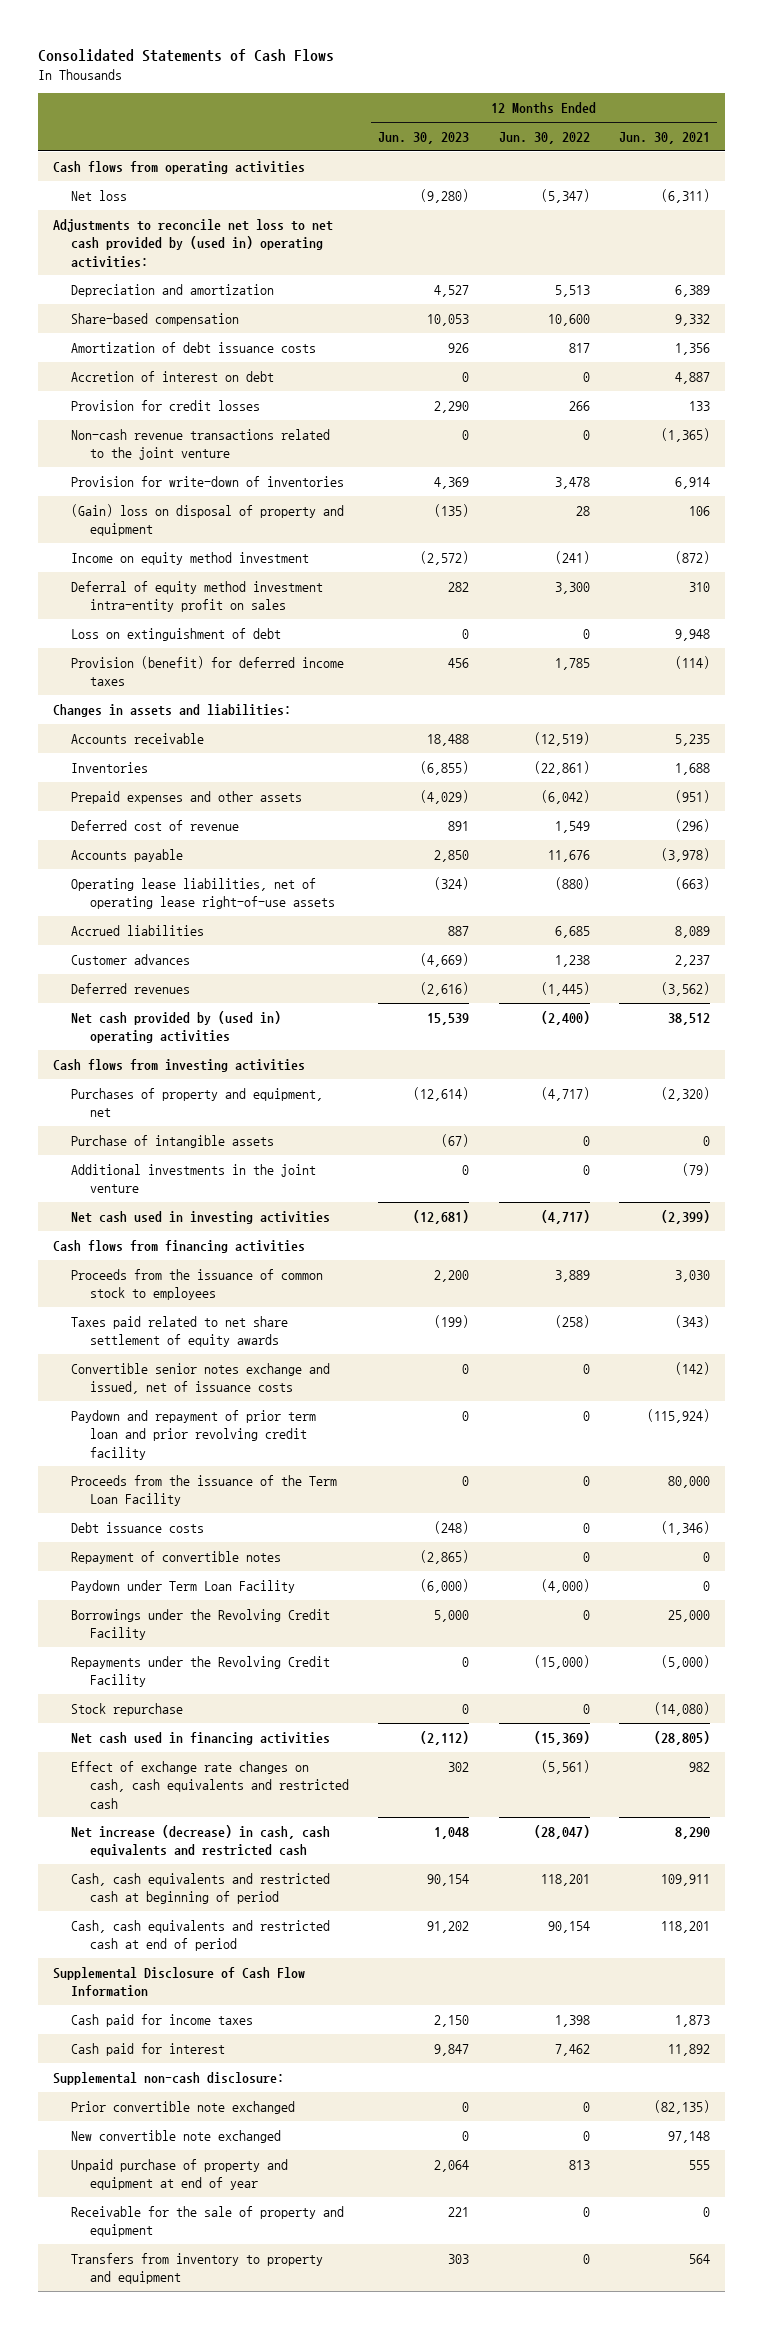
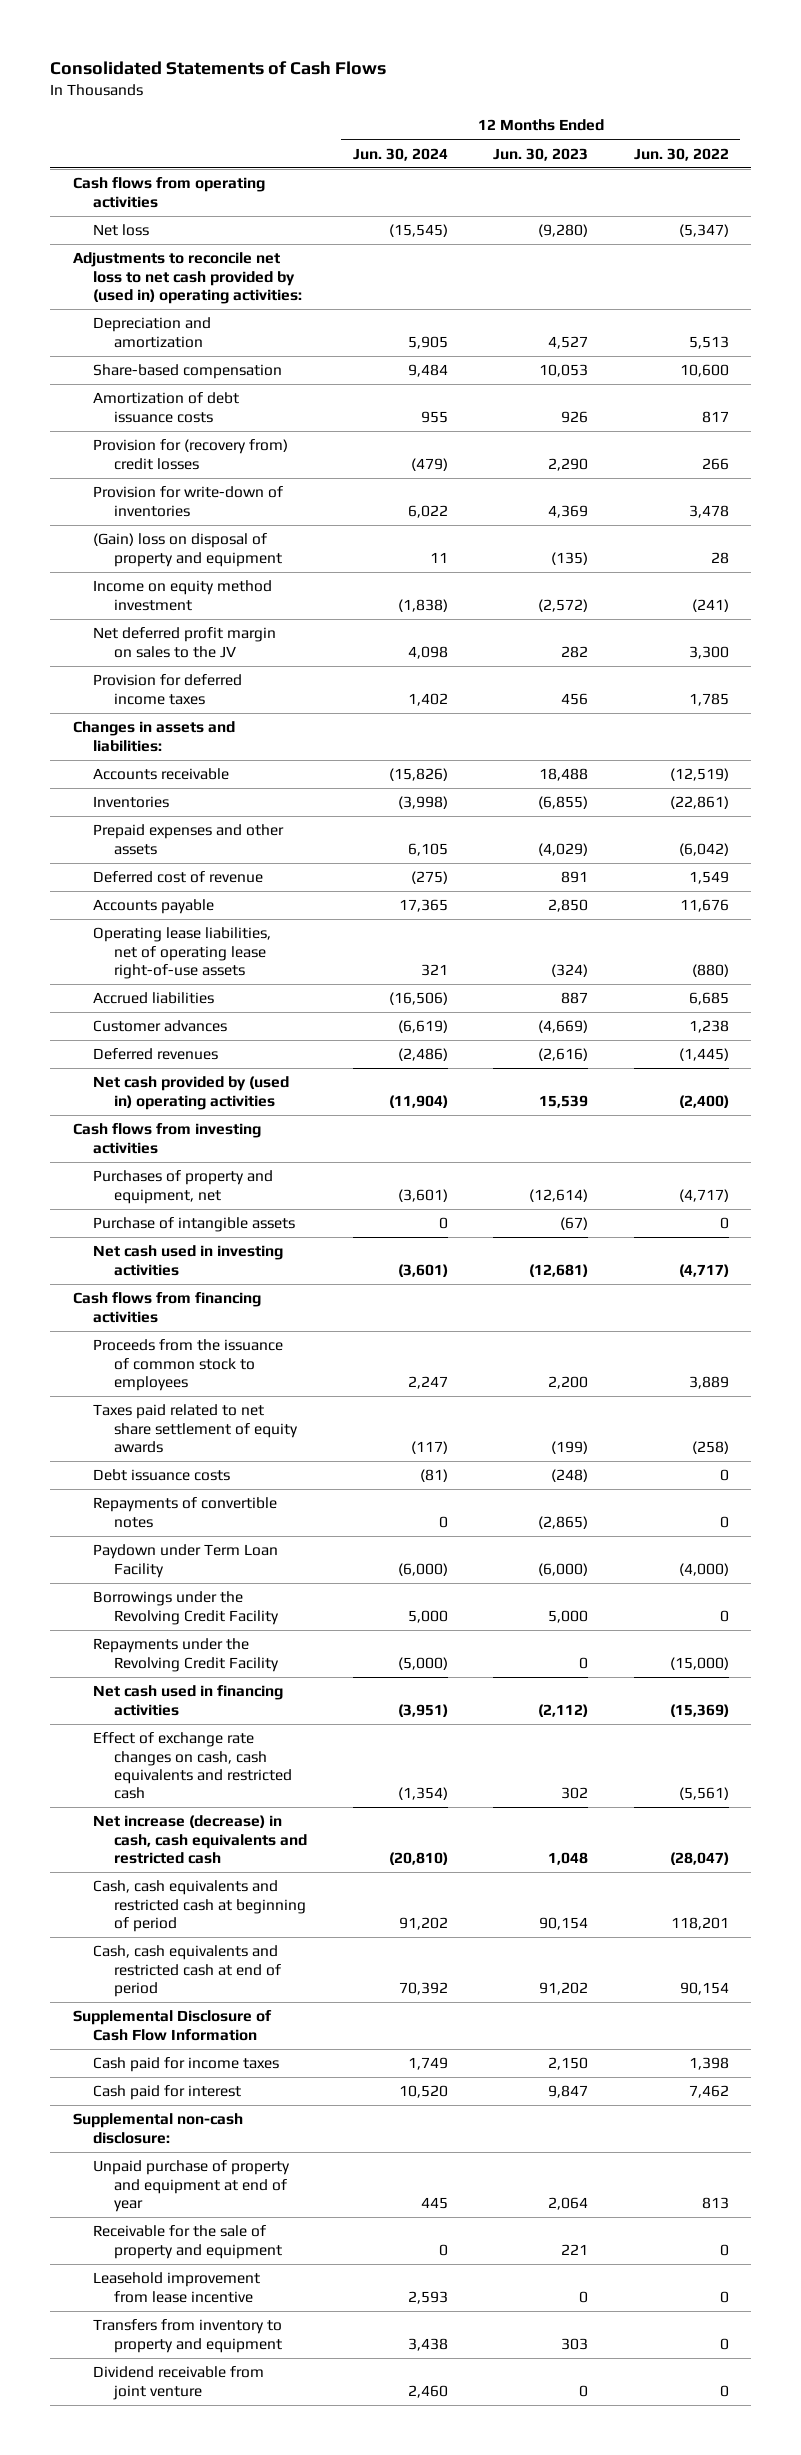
- | 12 Months Ended Jun. 30, 2023 | 12 Months Ended Jun. 30, 2022 | 12 Months Ended Jun. 30, 2021
+ | 12 Months Ended Jun. 30, 2024 | 12 Months Ended Jun. 30, 2023 | 12 Months Ended Jun. 30, 2022
- Accretion of interest on debt | 0 | 0 | 4,887
- Provision for credit losses | 2,290 | 266 | 133
- Non-cash revenue transactions related to the joint venture | 0 | 0 | (1,365)
+ Provision for (recovery from) credit losses | (479) | 2,290 | 266
- Deferral of equity method investment intra-entity profit on sales | 282 | 3,300 | 310
- Loss on extinguishment of debt | 0 | 0 | 9,948
- Provision (benefit) for deferred income taxes | 456 | 1,785 | (114)
+ Net deferred profit margin on sales to the JV | 4,098 | 282 | 3,300
+ Provision for deferred income taxes | 1,402 | 456 | 1,785
- Additional investments in the joint venture | 0 | 0 | (79)
- Convertible senior notes exchange and issued, net of issuance costs | 0 | 0 | (142)
- Paydown and repayment of prior term loan and prior revolving credit facility | 0 | 0 | (115,924)
- Proceeds from the issuance of the Term Loan Facility | 0 | 0 | 80,000
- Repayment of convertible notes | (2,865) | 0 | 0
+ Repayments of convertible notes | 0 | (2,865) | 0
- Stock repurchase | 0 | 0 | (14,080)
- Prior convertible note exchanged | 0 | 0 | (82,135)
- New convertible note exchanged | 0 | 0 | 97,148
+ Leasehold improvement from lease incentive | 2,593 | 0 | 0
+ Dividend receivable from joint venture | 2,460 | 0 | 0

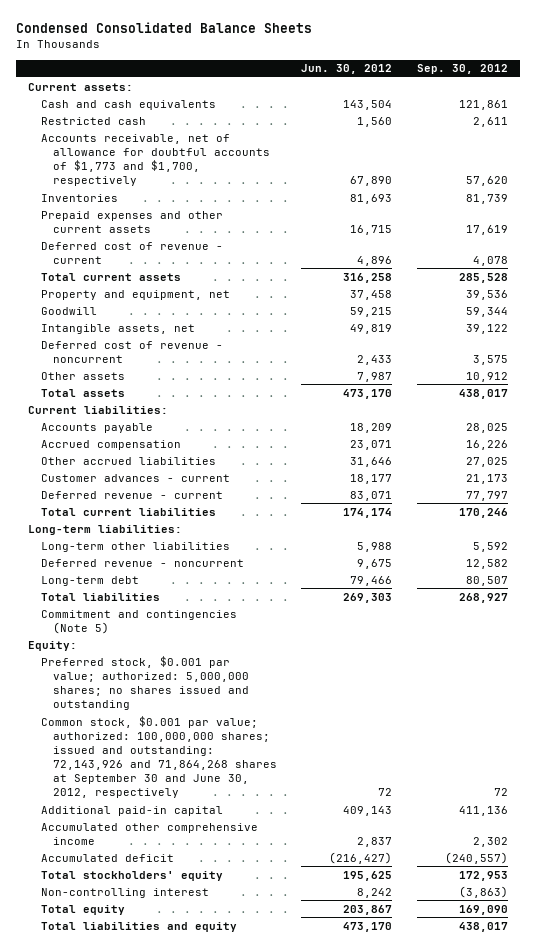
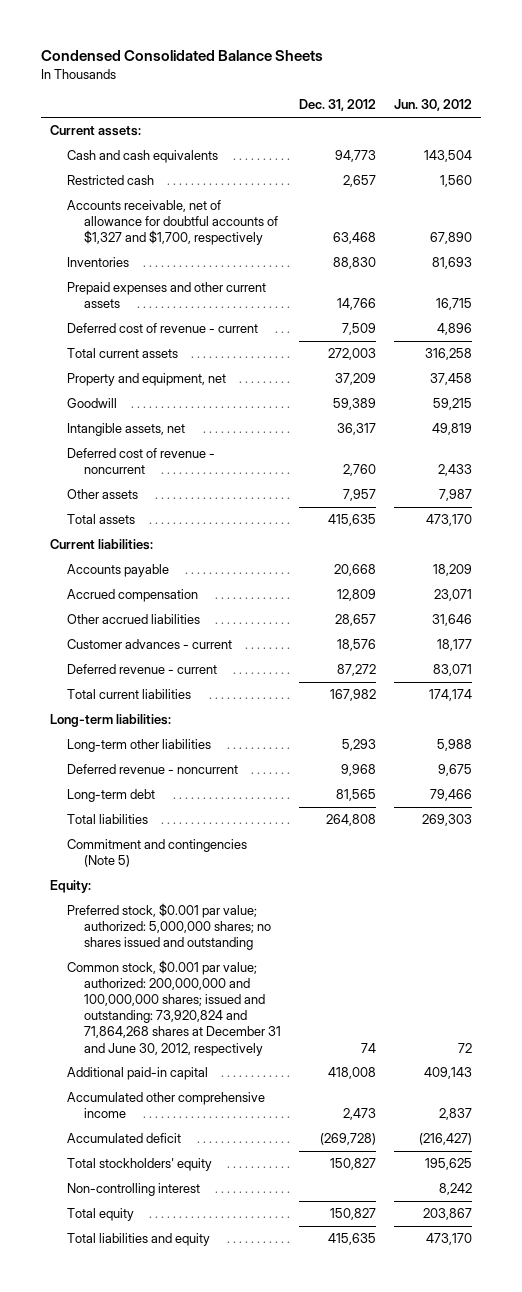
- | Jun. 30, 2012 | Sep. 30, 2012
+ | Dec. 31, 2012 | Jun. 30, 2012
- Accounts receivable, net of allowance for doubtful accounts of $1,773 and $1,700, respectively | 67,890 | 57,620
+ Accounts receivable, net of allowance for doubtful accounts of $1,327 and $1,700, respectively | 63,468 | 67,890
- Common stock, $0.001 par value; authorized: 100,000,000 shares; issued and outstanding: 72,143,926 and 71,864,268 shares at September 30 and June 30, 2012, respectively | 72 | 72
+ Common stock, $0.001 par value; authorized: 200,000,000 and 100,000,000 shares; issued and outstanding: 73,920,824 and 71,864,268 shares at December 31 and June 30, 2012, respectively | 74 | 72

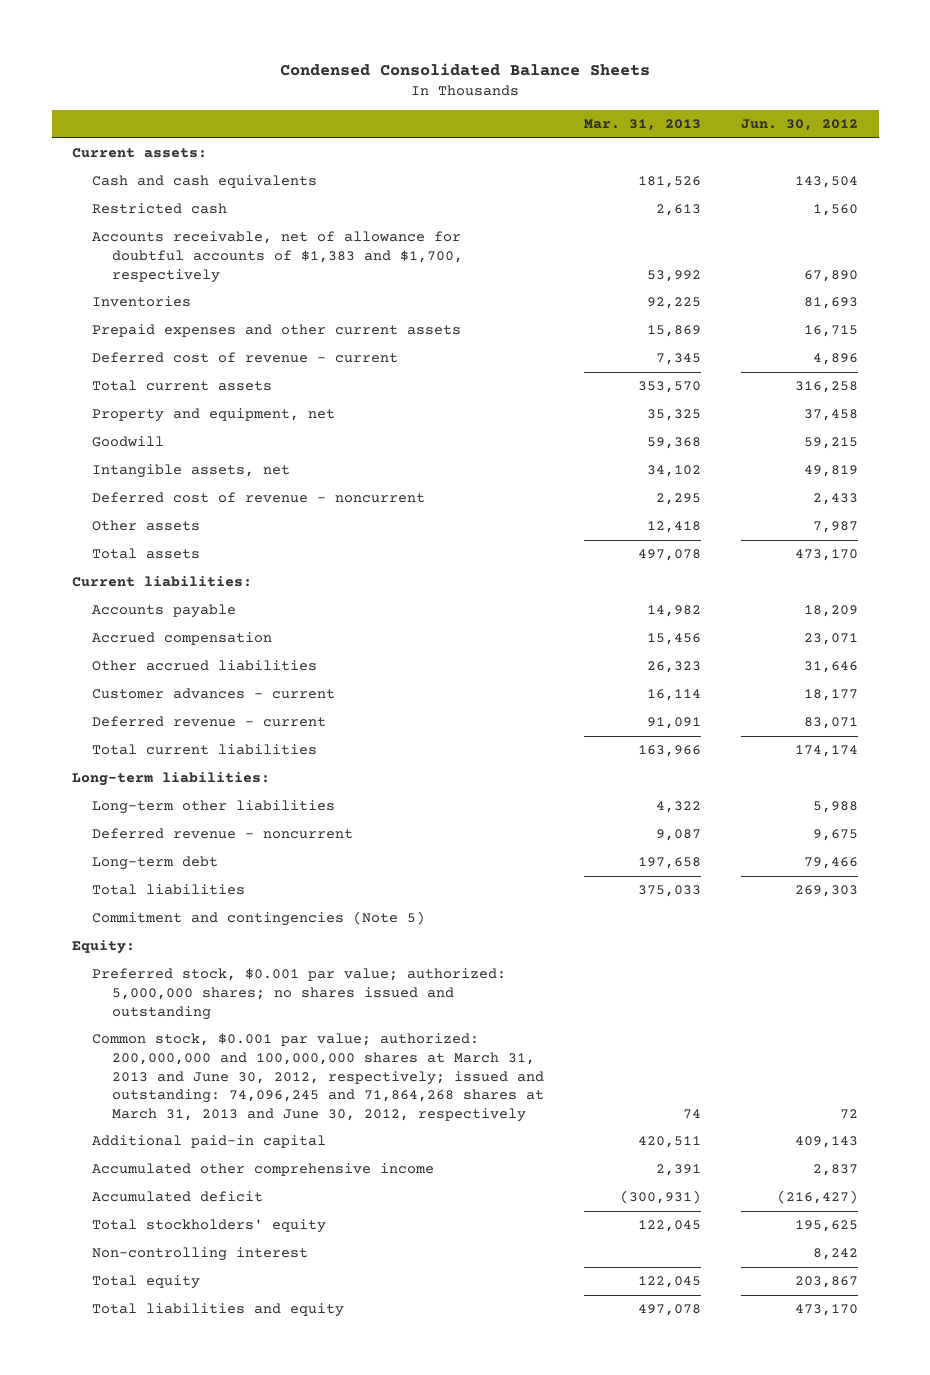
- | Dec. 31, 2012 | Jun. 30, 2012
+ | Mar. 31, 2013 | Jun. 30, 2012
- Accounts receivable, net of allowance for doubtful accounts of $1,327 and $1,700, respectively | 63,468 | 67,890
+ Accounts receivable, net of allowance for doubtful accounts of $1,383 and $1,700, respectively | 53,992 | 67,890
- Common stock, $0.001 par value; authorized: 200,000,000 and 100,000,000 shares; issued and outstanding: 73,920,824 and 71,864,268 shares at December 31 and June 30, 2012, respectively | 74 | 72
+ Common stock, $0.001 par value; authorized: 200,000,000 and 100,000,000 shares at March 31, 2013 and June 30, 2012, respectively; issued and outstanding: 74,096,245 and 71,864,268 shares at March 31, 2013 and June 30, 2012, respectively | 74 | 72

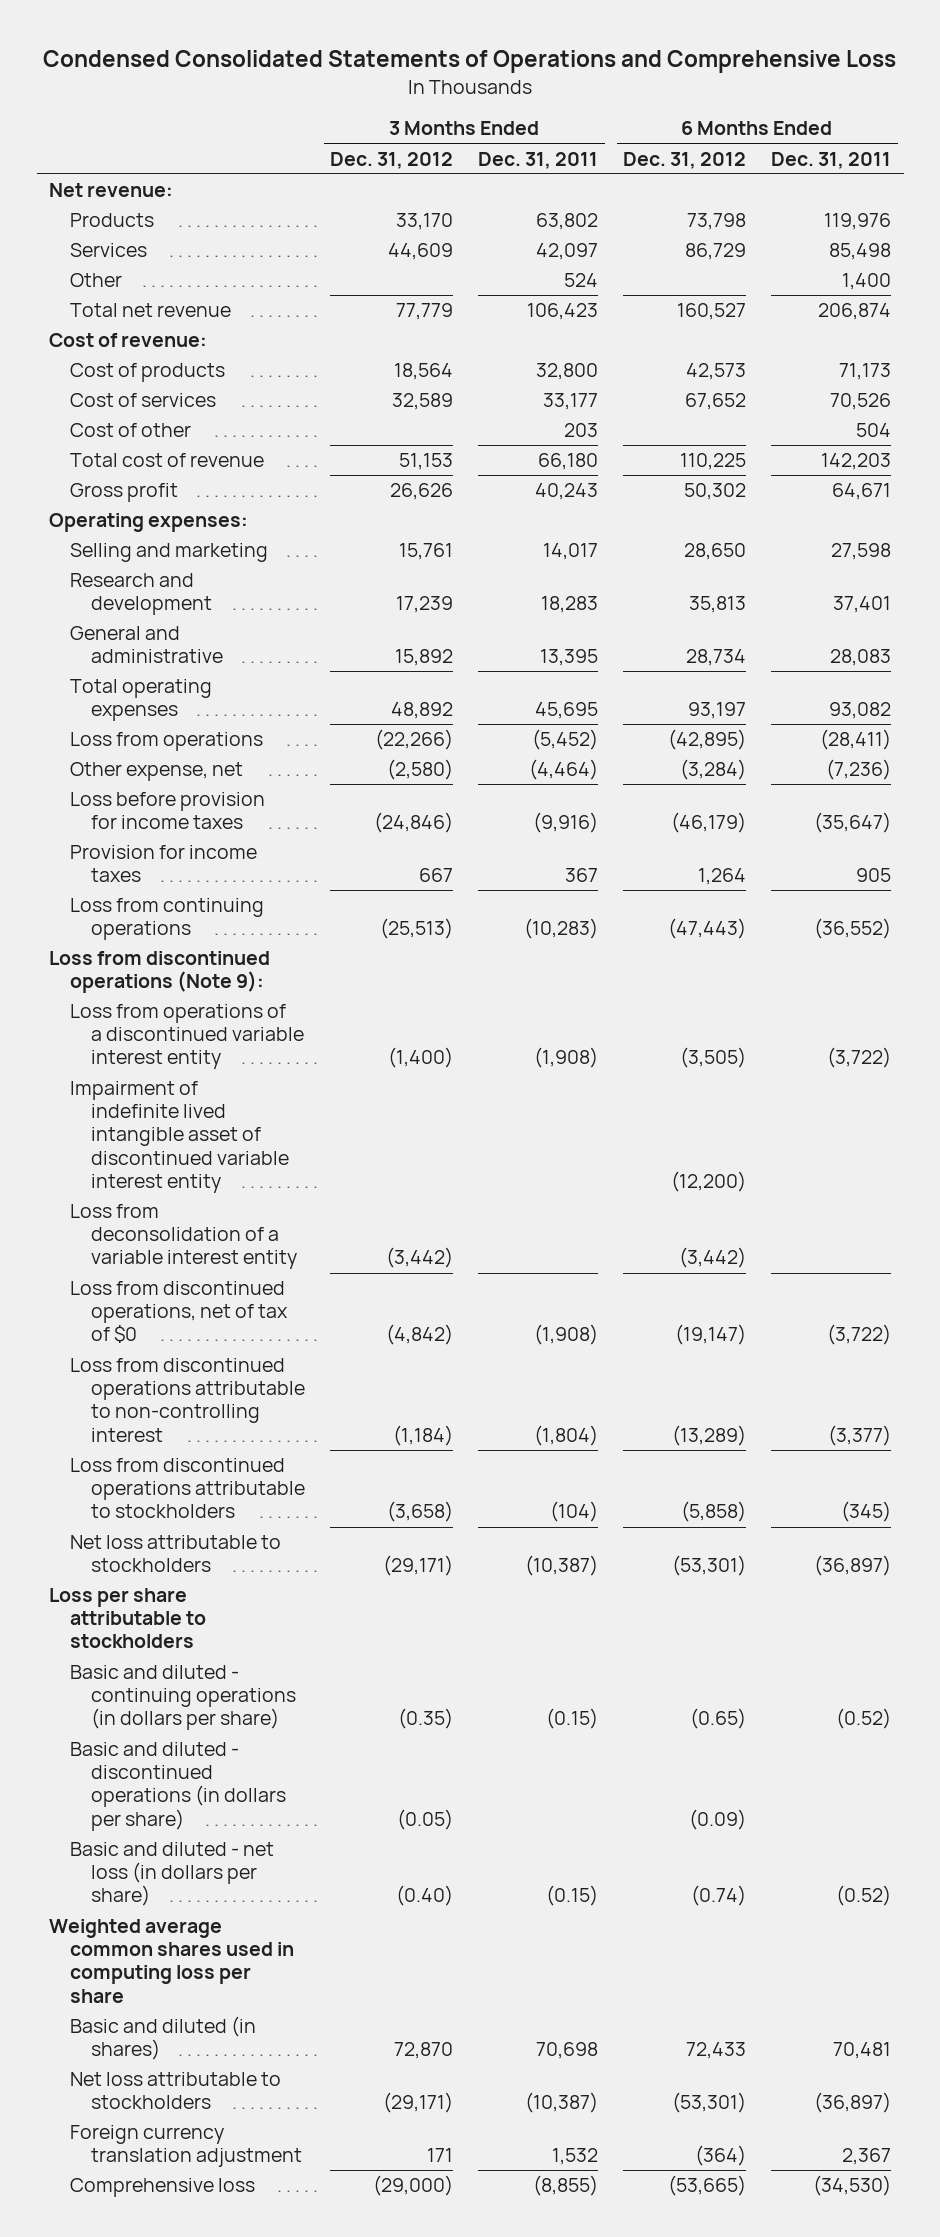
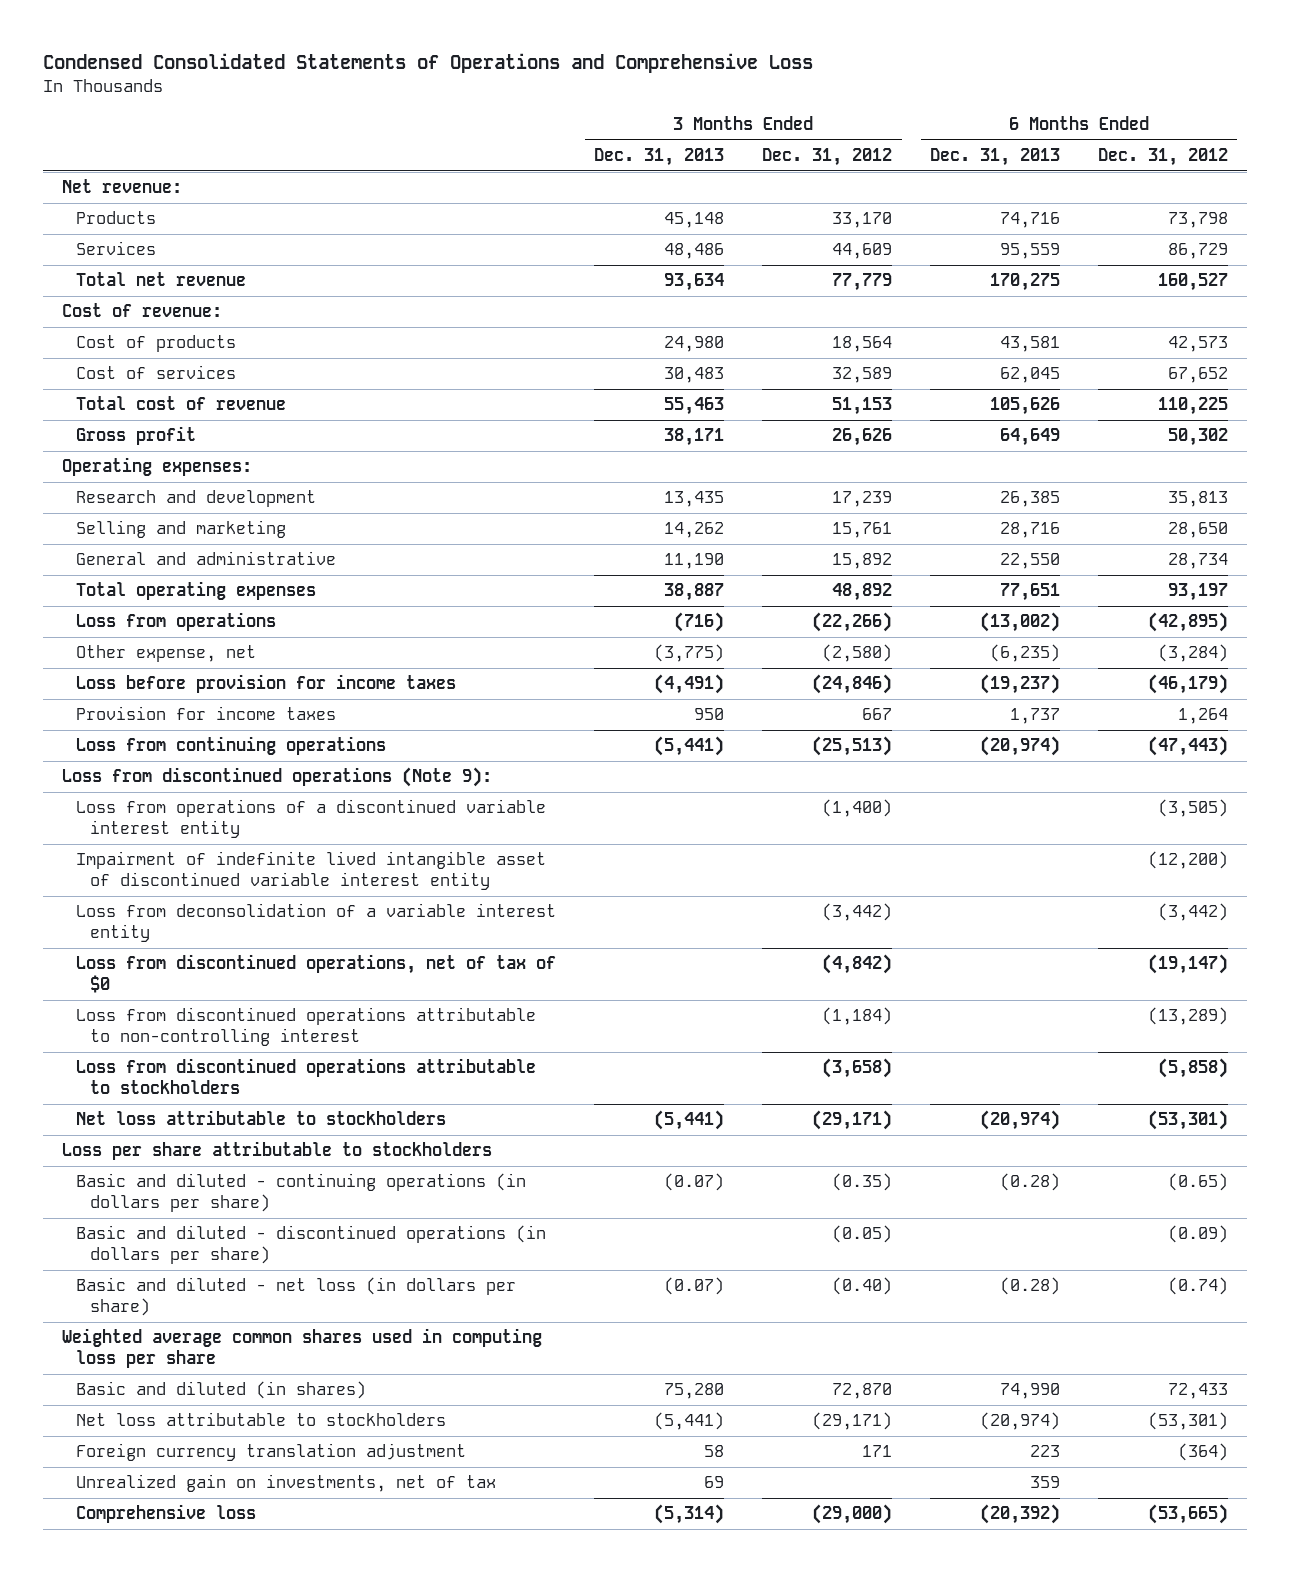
- | 3 Months Ended Dec. 31, 2012 | 3 Months Ended Dec. 31, 2011 | 6 Months Ended Dec. 31, 2012 | 6 Months Ended Dec. 31, 2011
+ | 3 Months Ended Dec. 31, 2013 | 3 Months Ended Dec. 31, 2012 | 6 Months Ended Dec. 31, 2013 | 6 Months Ended Dec. 31, 2012
- Other | | 524 | | 1,400
- Cost of other | | 203 | | 504
moved down: Selling and marketing | 14,262 | 15,761 | 28,716 | 28,650
+ Unrealized gain on investments, net of tax | 69 | | 359 |

